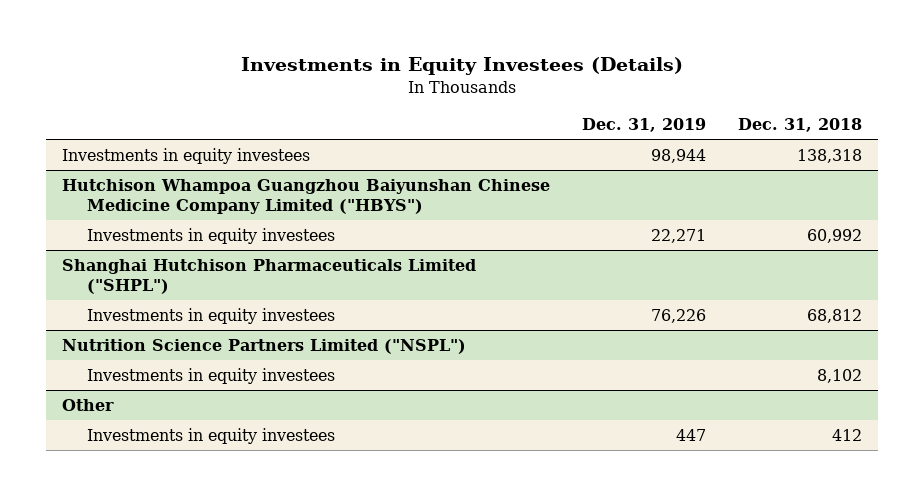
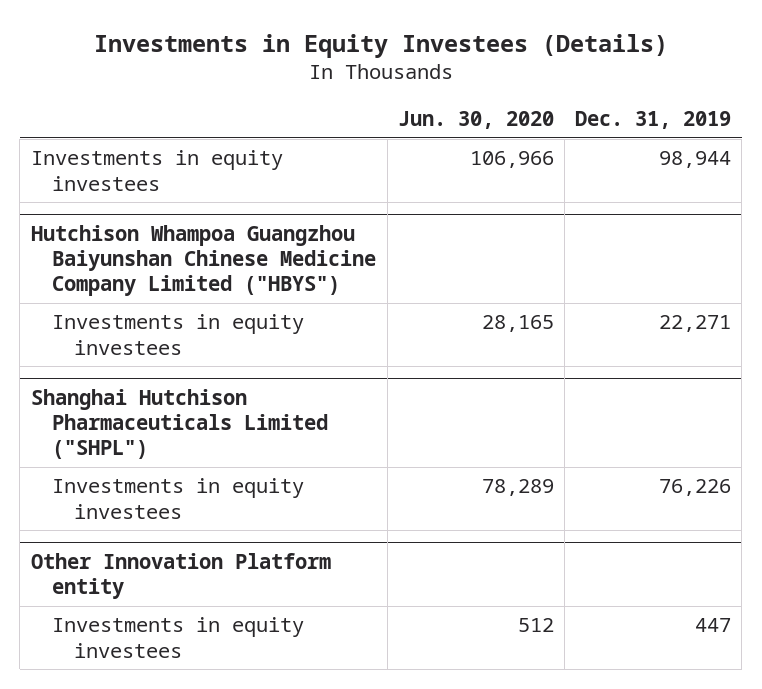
- | Dec. 31, 2019 | Dec. 31, 2018
+ | Jun. 30, 2020 | Dec. 31, 2019
- Nutrition Science Partners Limited ("NSPL")
- Investments in equity investees | | 8,102
- Other
+ Other Innovation Platform entity

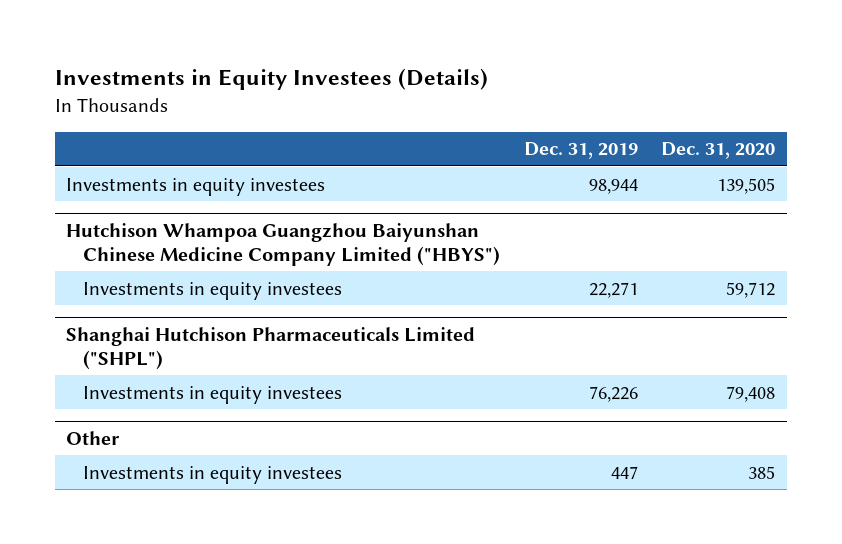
- | Jun. 30, 2020 | Dec. 31, 2019
+ | Dec. 31, 2019 | Dec. 31, 2020
- Other Innovation Platform entity
+ Other

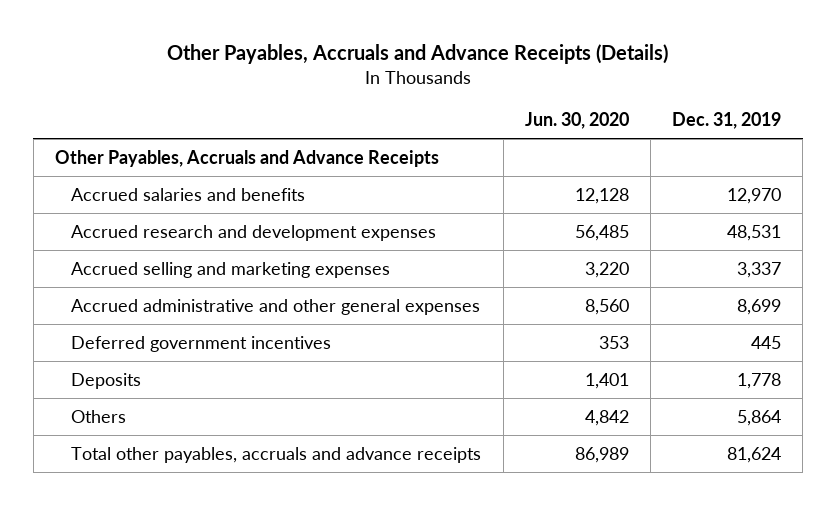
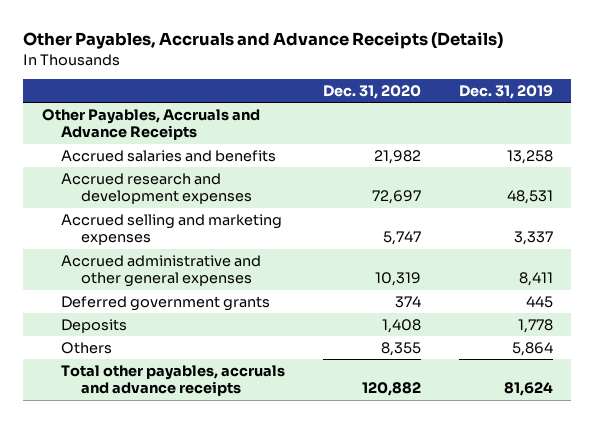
- | Jun. 30, 2020 | Dec. 31, 2019
+ | Dec. 31, 2020 | Dec. 31, 2019
- Accrued salaries and benefits | 12,128 | 12,970
+ Accrued salaries and benefits | 21,982 | 13,258
- Accrued administrative and other general expenses | 8,560 | 8,699
- Deferred government incentives | 353 | 445
+ Accrued administrative and other general expenses | 10,319 | 8,411
+ Deferred government grants | 374 | 445

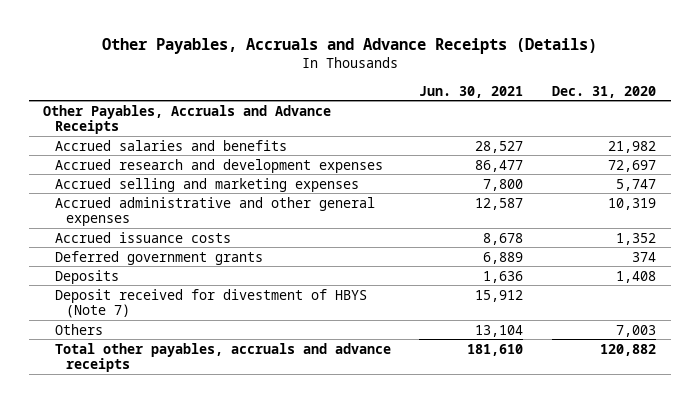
- | Dec. 31, 2020 | Dec. 31, 2019
+ | Jun. 30, 2021 | Dec. 31, 2020
+ Accrued issuance costs | 8,678 | 1,352
- Others | 8,355 | 5,864
+ Deposit received for divestment of HBYS (Note 7) | 15,912 |
+ Others | 13,104 | 7,003

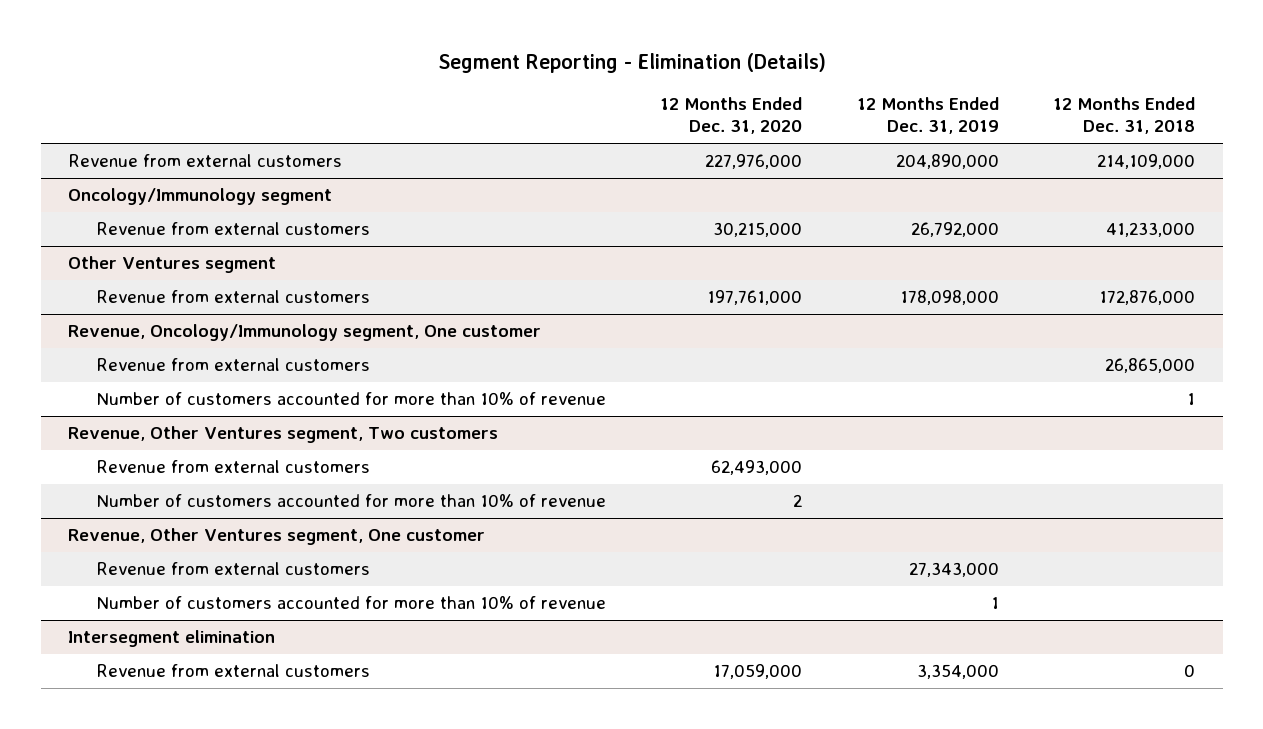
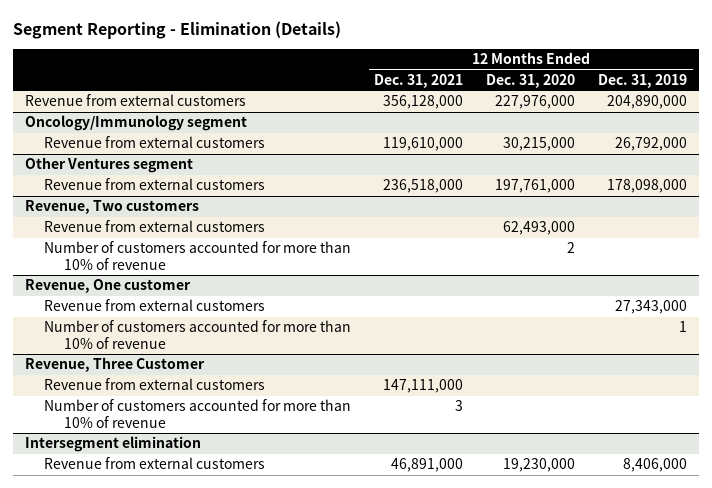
- | 12 Months Ended Dec. 31, 2020 | 12 Months Ended Dec. 31, 2019 | 12 Months Ended Dec. 31, 2018
+ | 12 Months Ended Dec. 31, 2021 | 12 Months Ended Dec. 31, 2020 | 12 Months Ended Dec. 31, 2019
- Revenue, Oncology/Immunology segment, One customer
- Revenue from external customers | | | 26,865,000
- Number of customers accounted for more than 10% of revenue | | | 1
- Revenue, Other Ventures segment, Two customers
+ Revenue, Two customers
- Revenue, Other Ventures segment, One customer
+ Revenue, One customer
+ Revenue, Three Customer
+ Revenue from external customers | 147,111,000 | |
+ Number of customers accounted for more than 10% of revenue | 3 | |
@ Intersegment elimination
- Revenue from external customers | 17,059,000 | 3,354,000 | 0
+ Revenue from external customers | 46,891,000 | 19,230,000 | 8,406,000

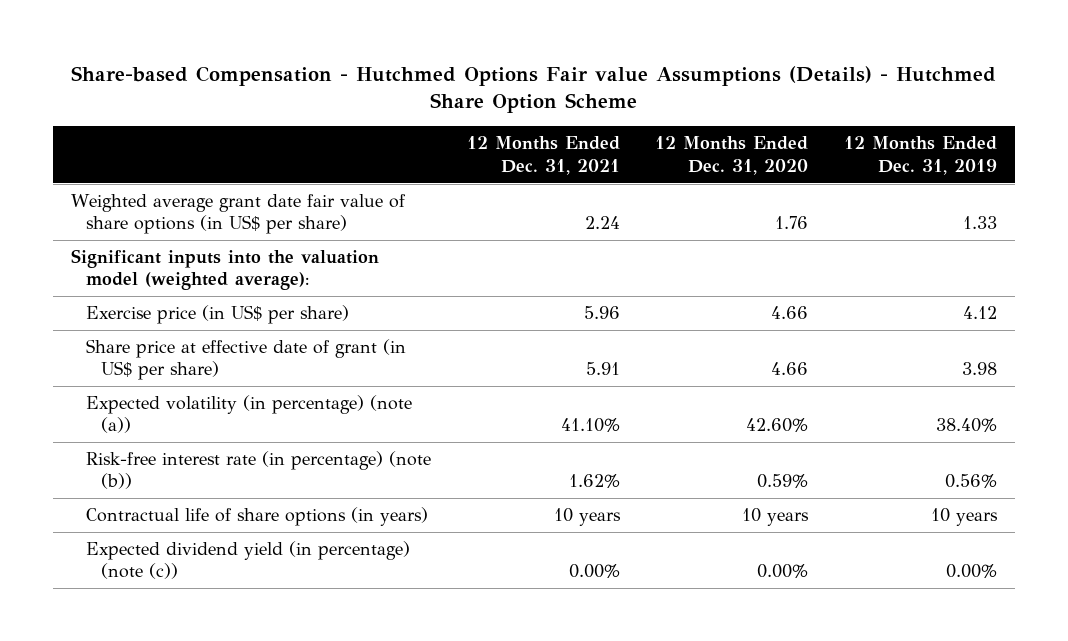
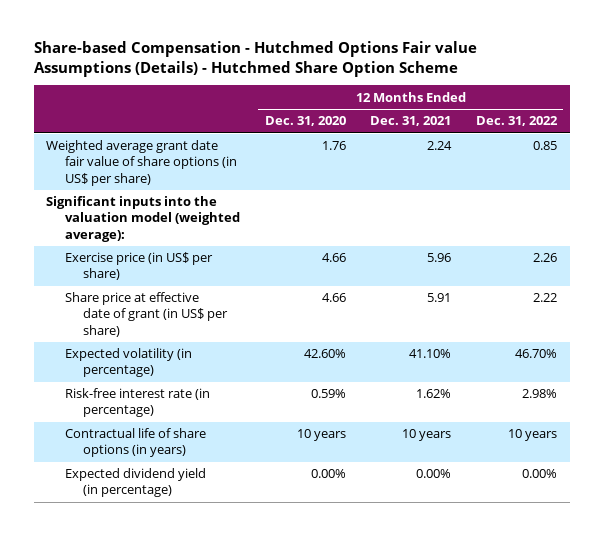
- | 12 Months Ended Dec. 31, 2021 | 12 Months Ended Dec. 31, 2020 | 12 Months Ended Dec. 31, 2019
+ | 12 Months Ended Dec. 31, 2020 | 12 Months Ended Dec. 31, 2021 | 12 Months Ended Dec. 31, 2022
- Expected volatility (in percentage) (note (a)) | 41.10% | 42.60% | 38.40%
- Risk-free interest rate (in percentage) (note (b)) | 1.62% | 0.59% | 0.56%
+ Expected volatility (in percentage) | 42.60% | 41.10% | 46.70%
+ Risk-free interest rate (in percentage) | 0.59% | 1.62% | 2.98%
- Expected dividend yield (in percentage) (note (c)) | 0.00% | 0.00% | 0.00%
+ Expected dividend yield (in percentage) | 0.00% | 0.00% | 0.00%

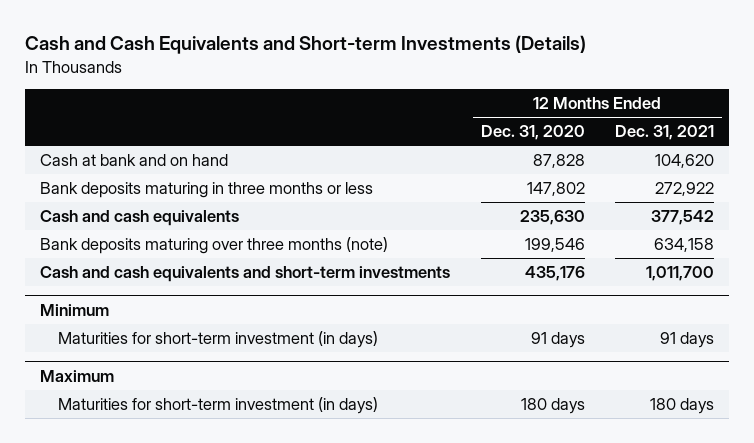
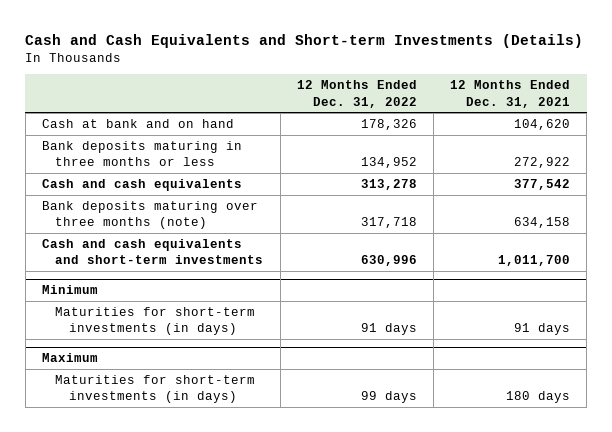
- | 12 Months Ended Dec. 31, 2020 | 12 Months Ended Dec. 31, 2021
+ | 12 Months Ended Dec. 31, 2022 | 12 Months Ended Dec. 31, 2021
@ Minimum
- Maturities for short-term investment (in days) | 91 days | 91 days
+ Maturities for short-term investments (in days) | 91 days | 91 days
@ Maximum
- Maturities for short-term investment (in days) | 180 days | 180 days
+ Maturities for short-term investments (in days) | 99 days | 180 days

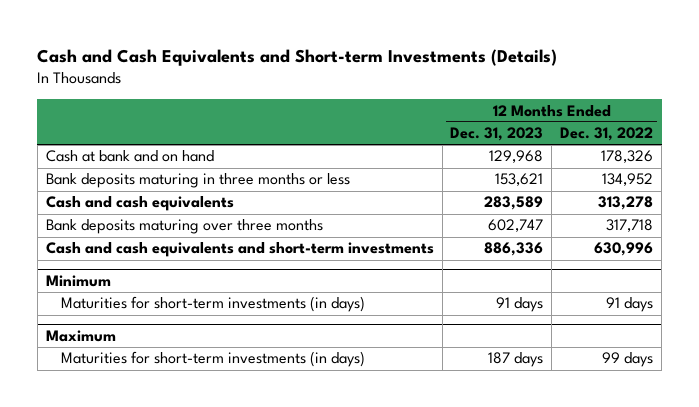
- | 12 Months Ended Dec. 31, 2022 | 12 Months Ended Dec. 31, 2021
+ | 12 Months Ended Dec. 31, 2023 | 12 Months Ended Dec. 31, 2022
- Bank deposits maturing over three months (note) | 317,718 | 634,158
+ Bank deposits maturing over three months | 602,747 | 317,718

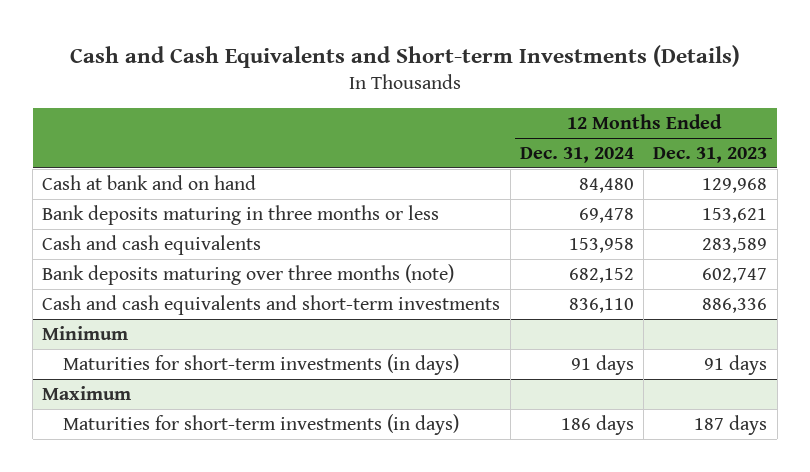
- | 12 Months Ended Dec. 31, 2023 | 12 Months Ended Dec. 31, 2022
+ | 12 Months Ended Dec. 31, 2024 | 12 Months Ended Dec. 31, 2023
- Bank deposits maturing over three months | 602,747 | 317,718
+ Bank deposits maturing over three months (note) | 682,152 | 602,747

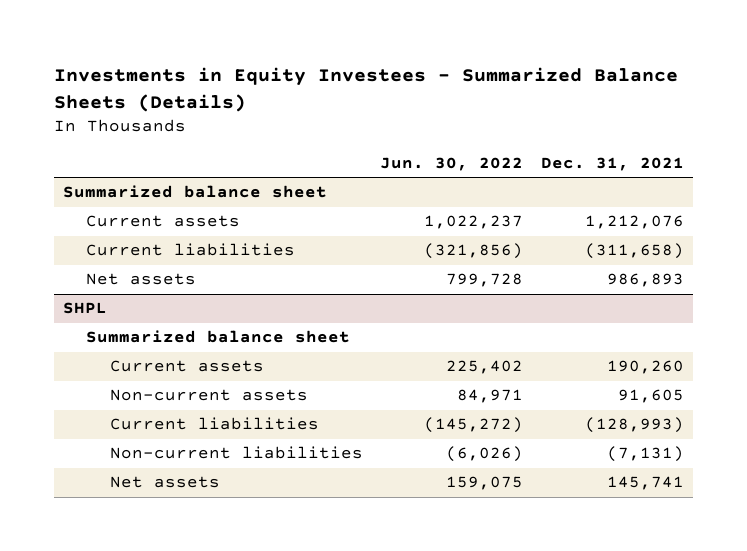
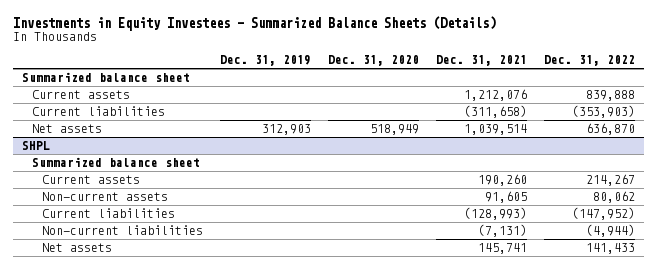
- | Jun. 30, 2022 | Dec. 31, 2021
+ | Dec. 31, 2019 | Dec. 31, 2020 | Dec. 31, 2021 | Dec. 31, 2022
- Net assets | 799,728 | 986,893
+ Net assets | 312,903 | 518,949 | 1,039,514 | 636,870

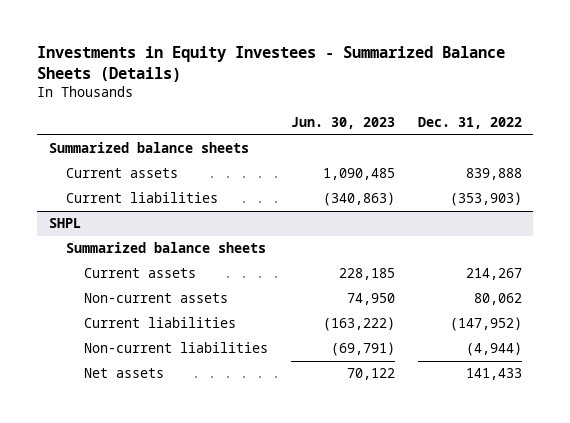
- | Dec. 31, 2019 | Dec. 31, 2020 | Dec. 31, 2021 | Dec. 31, 2022
+ | Jun. 30, 2023 | Dec. 31, 2022
- Summarized balance sheet
+ Summarized balance sheets
- Net assets | 312,903 | 518,949 | 1,039,514 | 636,870
@ SHPL
- Summarized balance sheet
+ Summarized balance sheets

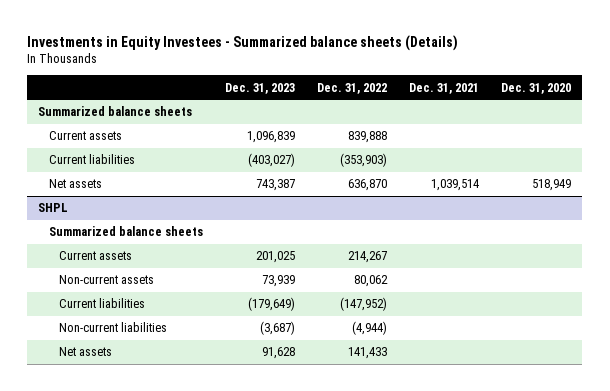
- Investments in Equity Investees - Summarized Balance Sheets (Details)
+ Investments in Equity Investees - Summarized balance sheets (Details)
- | Jun. 30, 2023 | Dec. 31, 2022
+ | Dec. 31, 2023 | Dec. 31, 2022 | Dec. 31, 2021 | Dec. 31, 2020
+ Net assets | 743,387 | 636,870 | 1,039,514 | 518,949

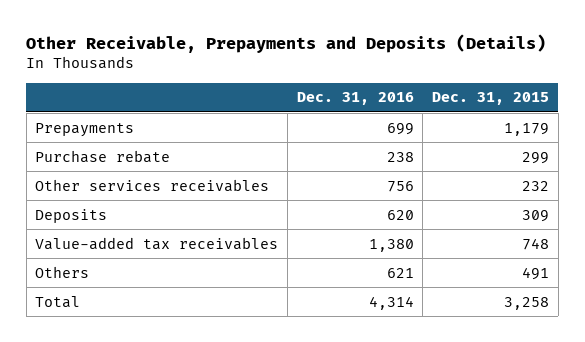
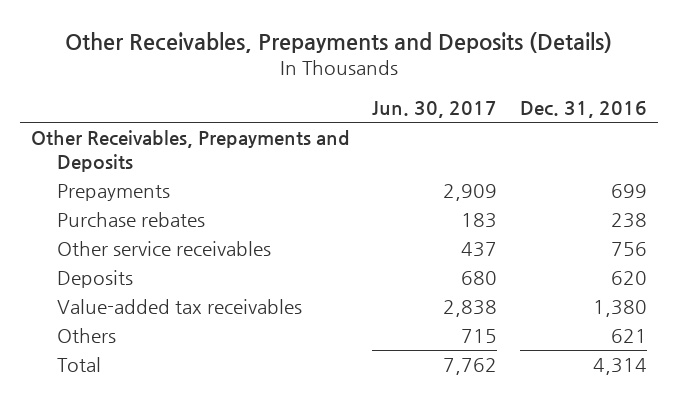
- Other Receivable, Prepayments and Deposits (Details)
+ Other Receivables, Prepayments and Deposits (Details)
- | Dec. 31, 2016 | Dec. 31, 2015
+ | Jun. 30, 2017 | Dec. 31, 2016
+ Other Receivables, Prepayments and Deposits
- Purchase rebate | 238 | 299
- Other services receivables | 756 | 232
+ Purchase rebates | 183 | 238
+ Other service receivables | 437 | 756

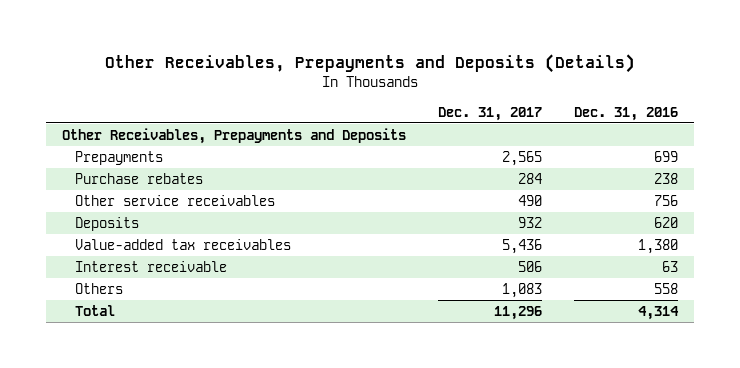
- | Jun. 30, 2017 | Dec. 31, 2016
+ | Dec. 31, 2017 | Dec. 31, 2016
- Others | 715 | 621
+ Interest receivable | 506 | 63
+ Others | 1,083 | 558

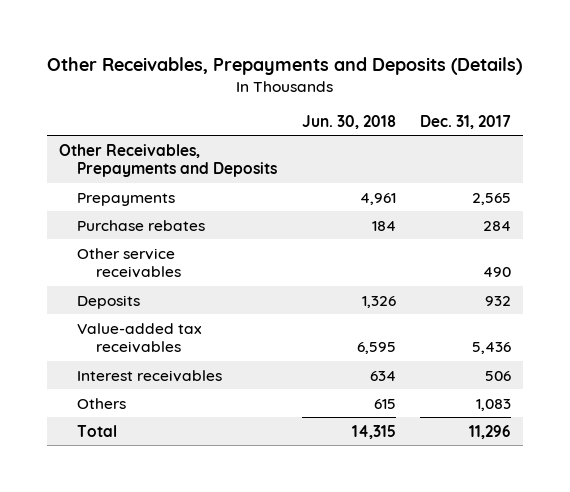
- | Dec. 31, 2017 | Dec. 31, 2016
+ | Jun. 30, 2018 | Dec. 31, 2017
- Interest receivable | 506 | 63
+ Interest receivables | 634 | 506

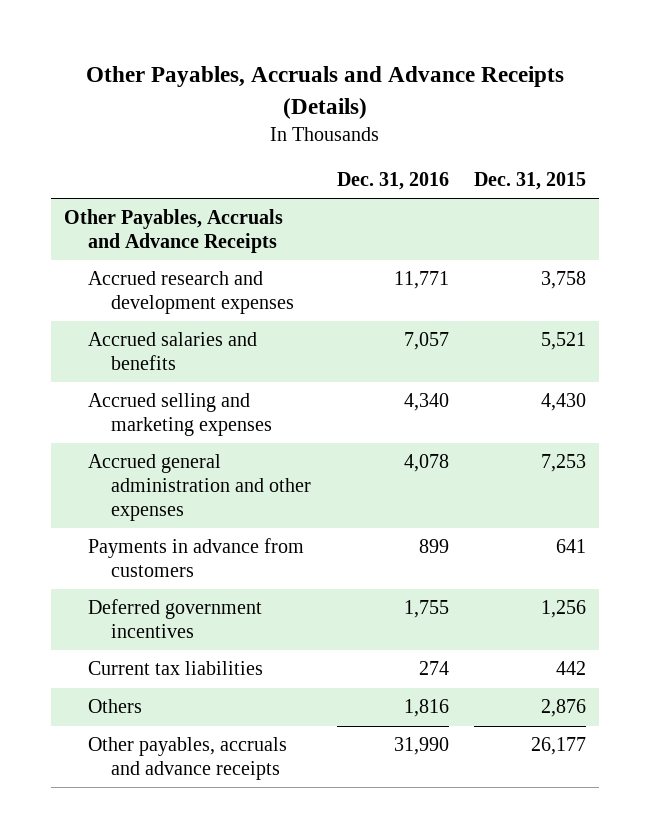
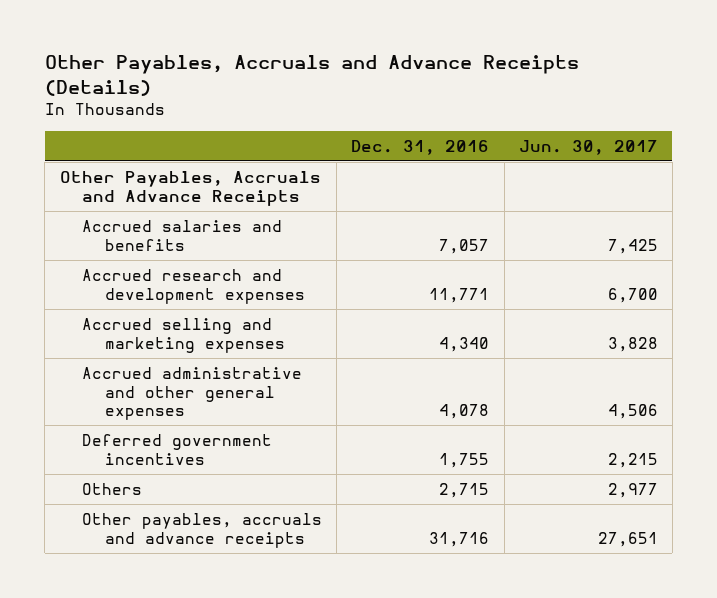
- | Dec. 31, 2016 | Dec. 31, 2015
+ | Dec. 31, 2016 | Jun. 30, 2017
moved down: Accrued research and development expenses | 11,771 | 6,700
- Accrued general administration and other expenses | 4,078 | 7,253
- Payments in advance from customers | 899 | 641
+ Accrued administrative and other general expenses | 4,078 | 4,506
- Current tax liabilities | 274 | 442
- Others | 1,816 | 2,876
- Other payables, accruals and advance receipts | 31,990 | 26,177
+ Others | 2,715 | 2,977
+ Other payables, accruals and advance receipts | 31,716 | 27,651

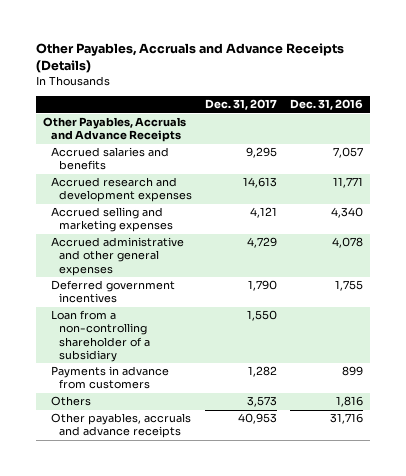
- | Dec. 31, 2016 | Jun. 30, 2017
+ | Dec. 31, 2017 | Dec. 31, 2016
- Others | 2,715 | 2,977
+ Loan from a non-controlling shareholder of a subsidiary | 1,550 |
+ Payments in advance from customers | 1,282 | 899
+ Others | 3,573 | 1,816

